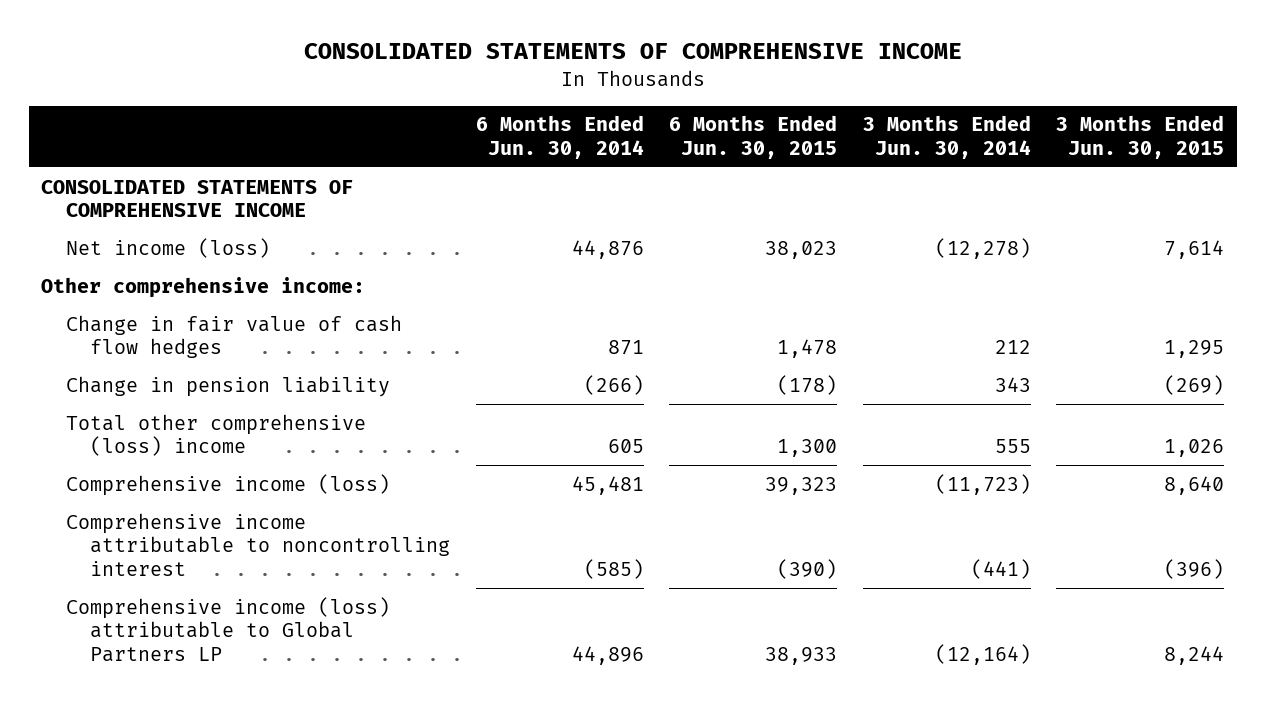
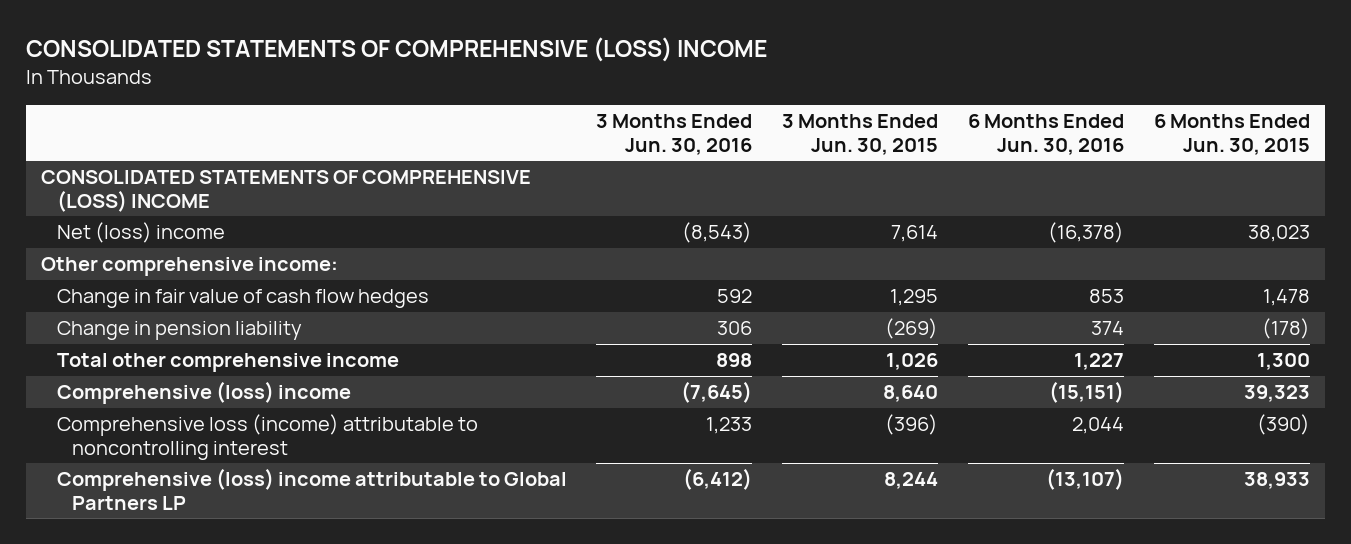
- CONSOLIDATED STATEMENTS OF COMPREHENSIVE INCOME
+ CONSOLIDATED STATEMENTS OF COMPREHENSIVE (LOSS) INCOME
- | 6 Months Ended Jun. 30, 2014 | 6 Months Ended Jun. 30, 2015 | 3 Months Ended Jun. 30, 2014 | 3 Months Ended Jun. 30, 2015
+ | 3 Months Ended Jun. 30, 2016 | 3 Months Ended Jun. 30, 2015 | 6 Months Ended Jun. 30, 2016 | 6 Months Ended Jun. 30, 2015
- CONSOLIDATED STATEMENTS OF COMPREHENSIVE INCOME
- Net income (loss) | 44,876 | 38,023 | (12,278) | 7,614
+ CONSOLIDATED STATEMENTS OF COMPREHENSIVE (LOSS) INCOME
+ Net (loss) income | (8,543) | 7,614 | (16,378) | 38,023
- Total other comprehensive (loss) income | 605 | 1,300 | 555 | 1,026
- Comprehensive income (loss) | 45,481 | 39,323 | (11,723) | 8,640
- Comprehensive income attributable to noncontrolling interest | (585) | (390) | (441) | (396)
- Comprehensive income (loss) attributable to Global Partners LP | 44,896 | 38,933 | (12,164) | 8,244
+ Total other comprehensive income | 898 | 1,026 | 1,227 | 1,300
+ Comprehensive (loss) income | (7,645) | 8,640 | (15,151) | 39,323
+ Comprehensive loss (income) attributable to noncontrolling interest | 1,233 | (396) | 2,044 | (390)
+ Comprehensive (loss) income attributable to Global Partners LP | (6,412) | 8,244 | (13,107) | 38,933

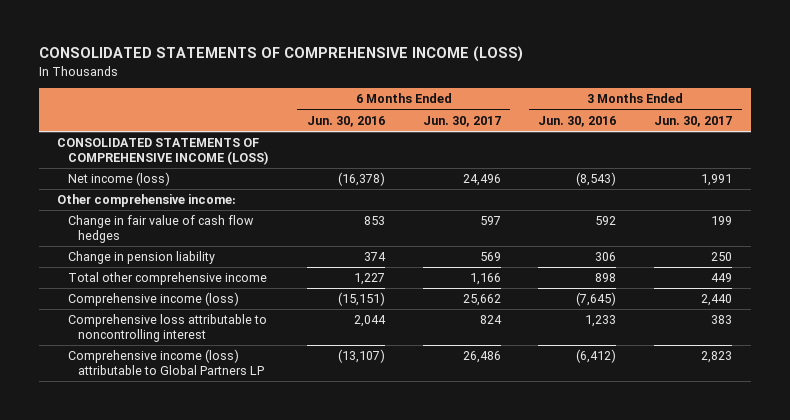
- CONSOLIDATED STATEMENTS OF COMPREHENSIVE (LOSS) INCOME
+ CONSOLIDATED STATEMENTS OF COMPREHENSIVE INCOME (LOSS)
- | 3 Months Ended Jun. 30, 2016 | 3 Months Ended Jun. 30, 2015 | 6 Months Ended Jun. 30, 2016 | 6 Months Ended Jun. 30, 2015
+ | 6 Months Ended Jun. 30, 2016 | 6 Months Ended Jun. 30, 2017 | 3 Months Ended Jun. 30, 2016 | 3 Months Ended Jun. 30, 2017
- CONSOLIDATED STATEMENTS OF COMPREHENSIVE (LOSS) INCOME
- Net (loss) income | (8,543) | 7,614 | (16,378) | 38,023
+ CONSOLIDATED STATEMENTS OF COMPREHENSIVE INCOME (LOSS)
+ Net income (loss) | (16,378) | 24,496 | (8,543) | 1,991
- Comprehensive (loss) income | (7,645) | 8,640 | (15,151) | 39,323
- Comprehensive loss (income) attributable to noncontrolling interest | 1,233 | (396) | 2,044 | (390)
- Comprehensive (loss) income attributable to Global Partners LP | (6,412) | 8,244 | (13,107) | 38,933
+ Comprehensive income (loss) | (15,151) | 25,662 | (7,645) | 2,440
+ Comprehensive loss attributable to noncontrolling interest | 2,044 | 824 | 1,233 | 383
+ Comprehensive income (loss) attributable to Global Partners LP | (13,107) | 26,486 | (6,412) | 2,823

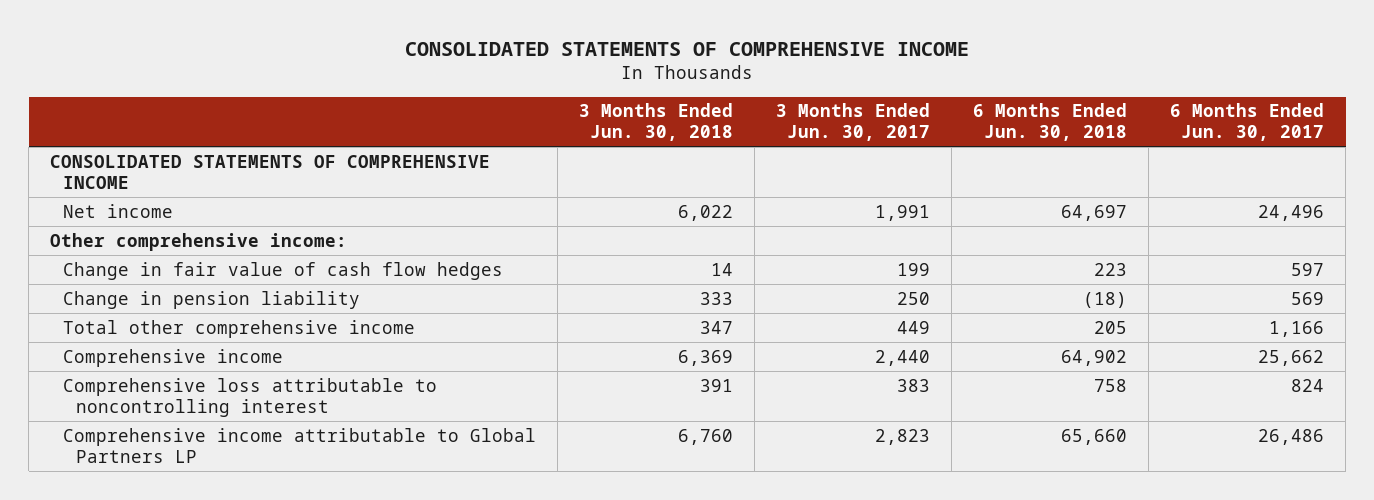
- CONSOLIDATED STATEMENTS OF COMPREHENSIVE INCOME (LOSS)
+ CONSOLIDATED STATEMENTS OF COMPREHENSIVE INCOME
- | 6 Months Ended Jun. 30, 2016 | 6 Months Ended Jun. 30, 2017 | 3 Months Ended Jun. 30, 2016 | 3 Months Ended Jun. 30, 2017
+ | 3 Months Ended Jun. 30, 2018 | 3 Months Ended Jun. 30, 2017 | 6 Months Ended Jun. 30, 2018 | 6 Months Ended Jun. 30, 2017
- CONSOLIDATED STATEMENTS OF COMPREHENSIVE INCOME (LOSS)
- Net income (loss) | (16,378) | 24,496 | (8,543) | 1,991
+ CONSOLIDATED STATEMENTS OF COMPREHENSIVE INCOME
+ Net income | 6,022 | 1,991 | 64,697 | 24,496
- Comprehensive income (loss) | (15,151) | 25,662 | (7,645) | 2,440
+ Comprehensive income | 6,369 | 2,440 | 64,902 | 25,662
- Comprehensive income (loss) attributable to Global Partners LP | (13,107) | 26,486 | (6,412) | 2,823
+ Comprehensive income attributable to Global Partners LP | 6,760 | 2,823 | 65,660 | 26,486

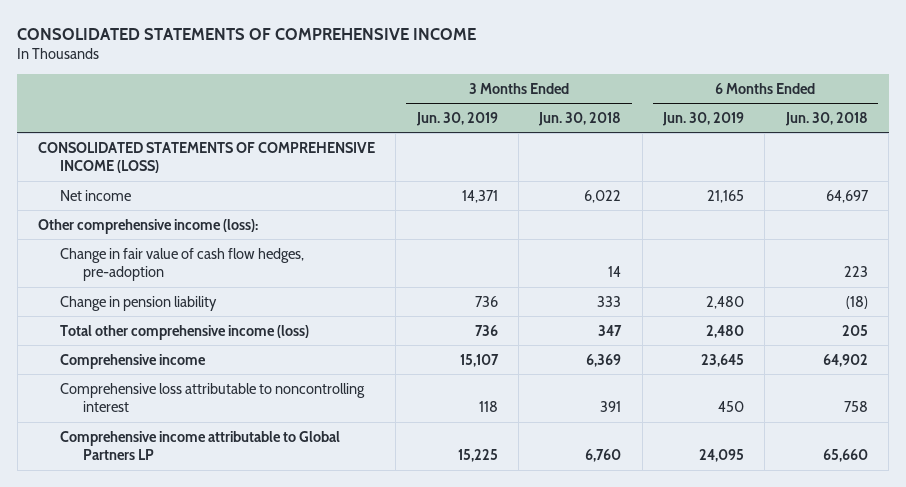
- | 3 Months Ended Jun. 30, 2018 | 3 Months Ended Jun. 30, 2017 | 6 Months Ended Jun. 30, 2018 | 6 Months Ended Jun. 30, 2017
+ | 3 Months Ended Jun. 30, 2019 | 3 Months Ended Jun. 30, 2018 | 6 Months Ended Jun. 30, 2019 | 6 Months Ended Jun. 30, 2018
- CONSOLIDATED STATEMENTS OF COMPREHENSIVE INCOME
+ CONSOLIDATED STATEMENTS OF COMPREHENSIVE INCOME (LOSS)
- Other comprehensive income:
- Change in fair value of cash flow hedges | 14 | 199 | 223 | 597
+ Other comprehensive income (loss):
+ Change in fair value of cash flow hedges, pre-adoption | | 14 | | 223
- Total other comprehensive income | 347 | 449 | 205 | 1,166
+ Total other comprehensive income (loss) | 736 | 347 | 2,480 | 205

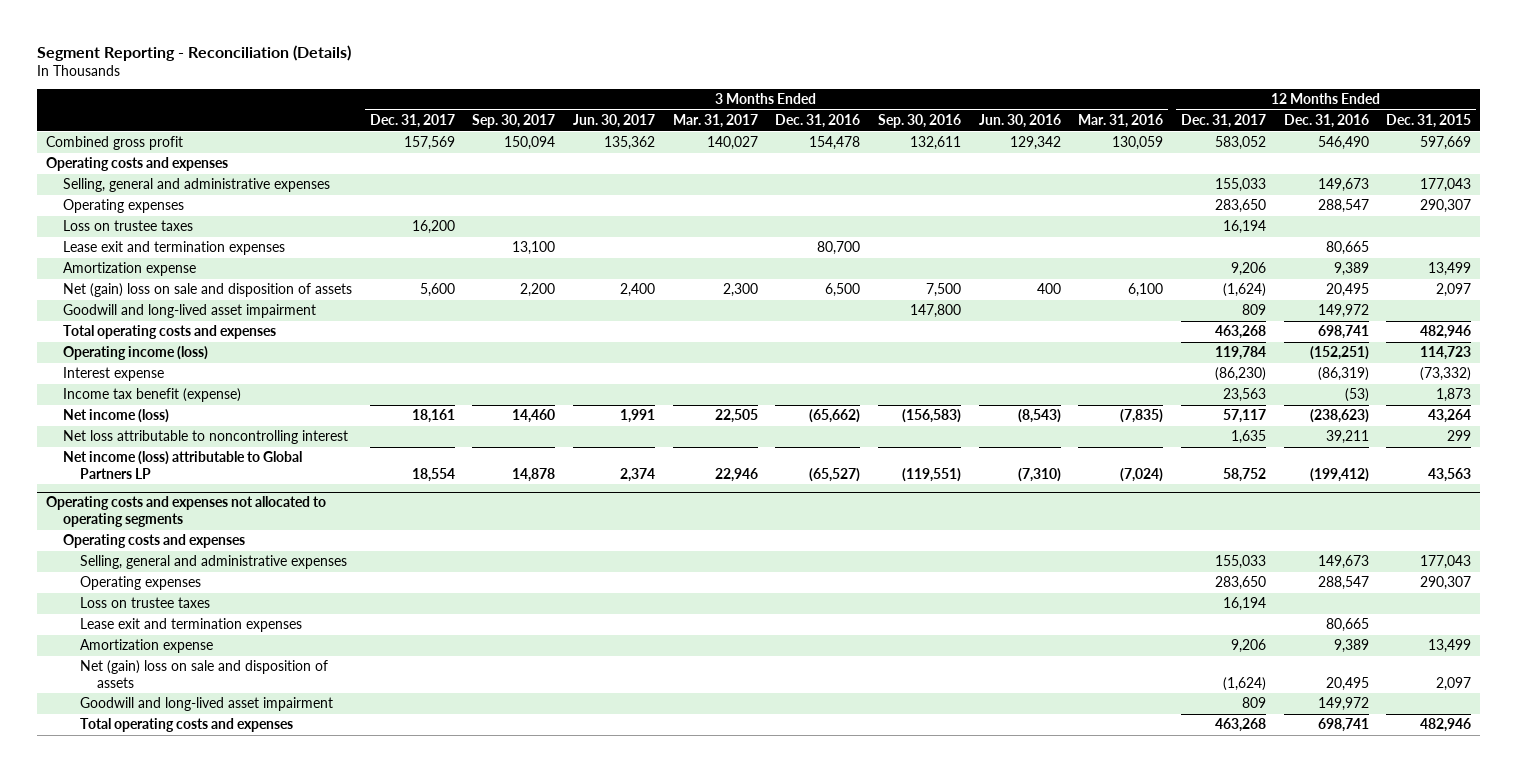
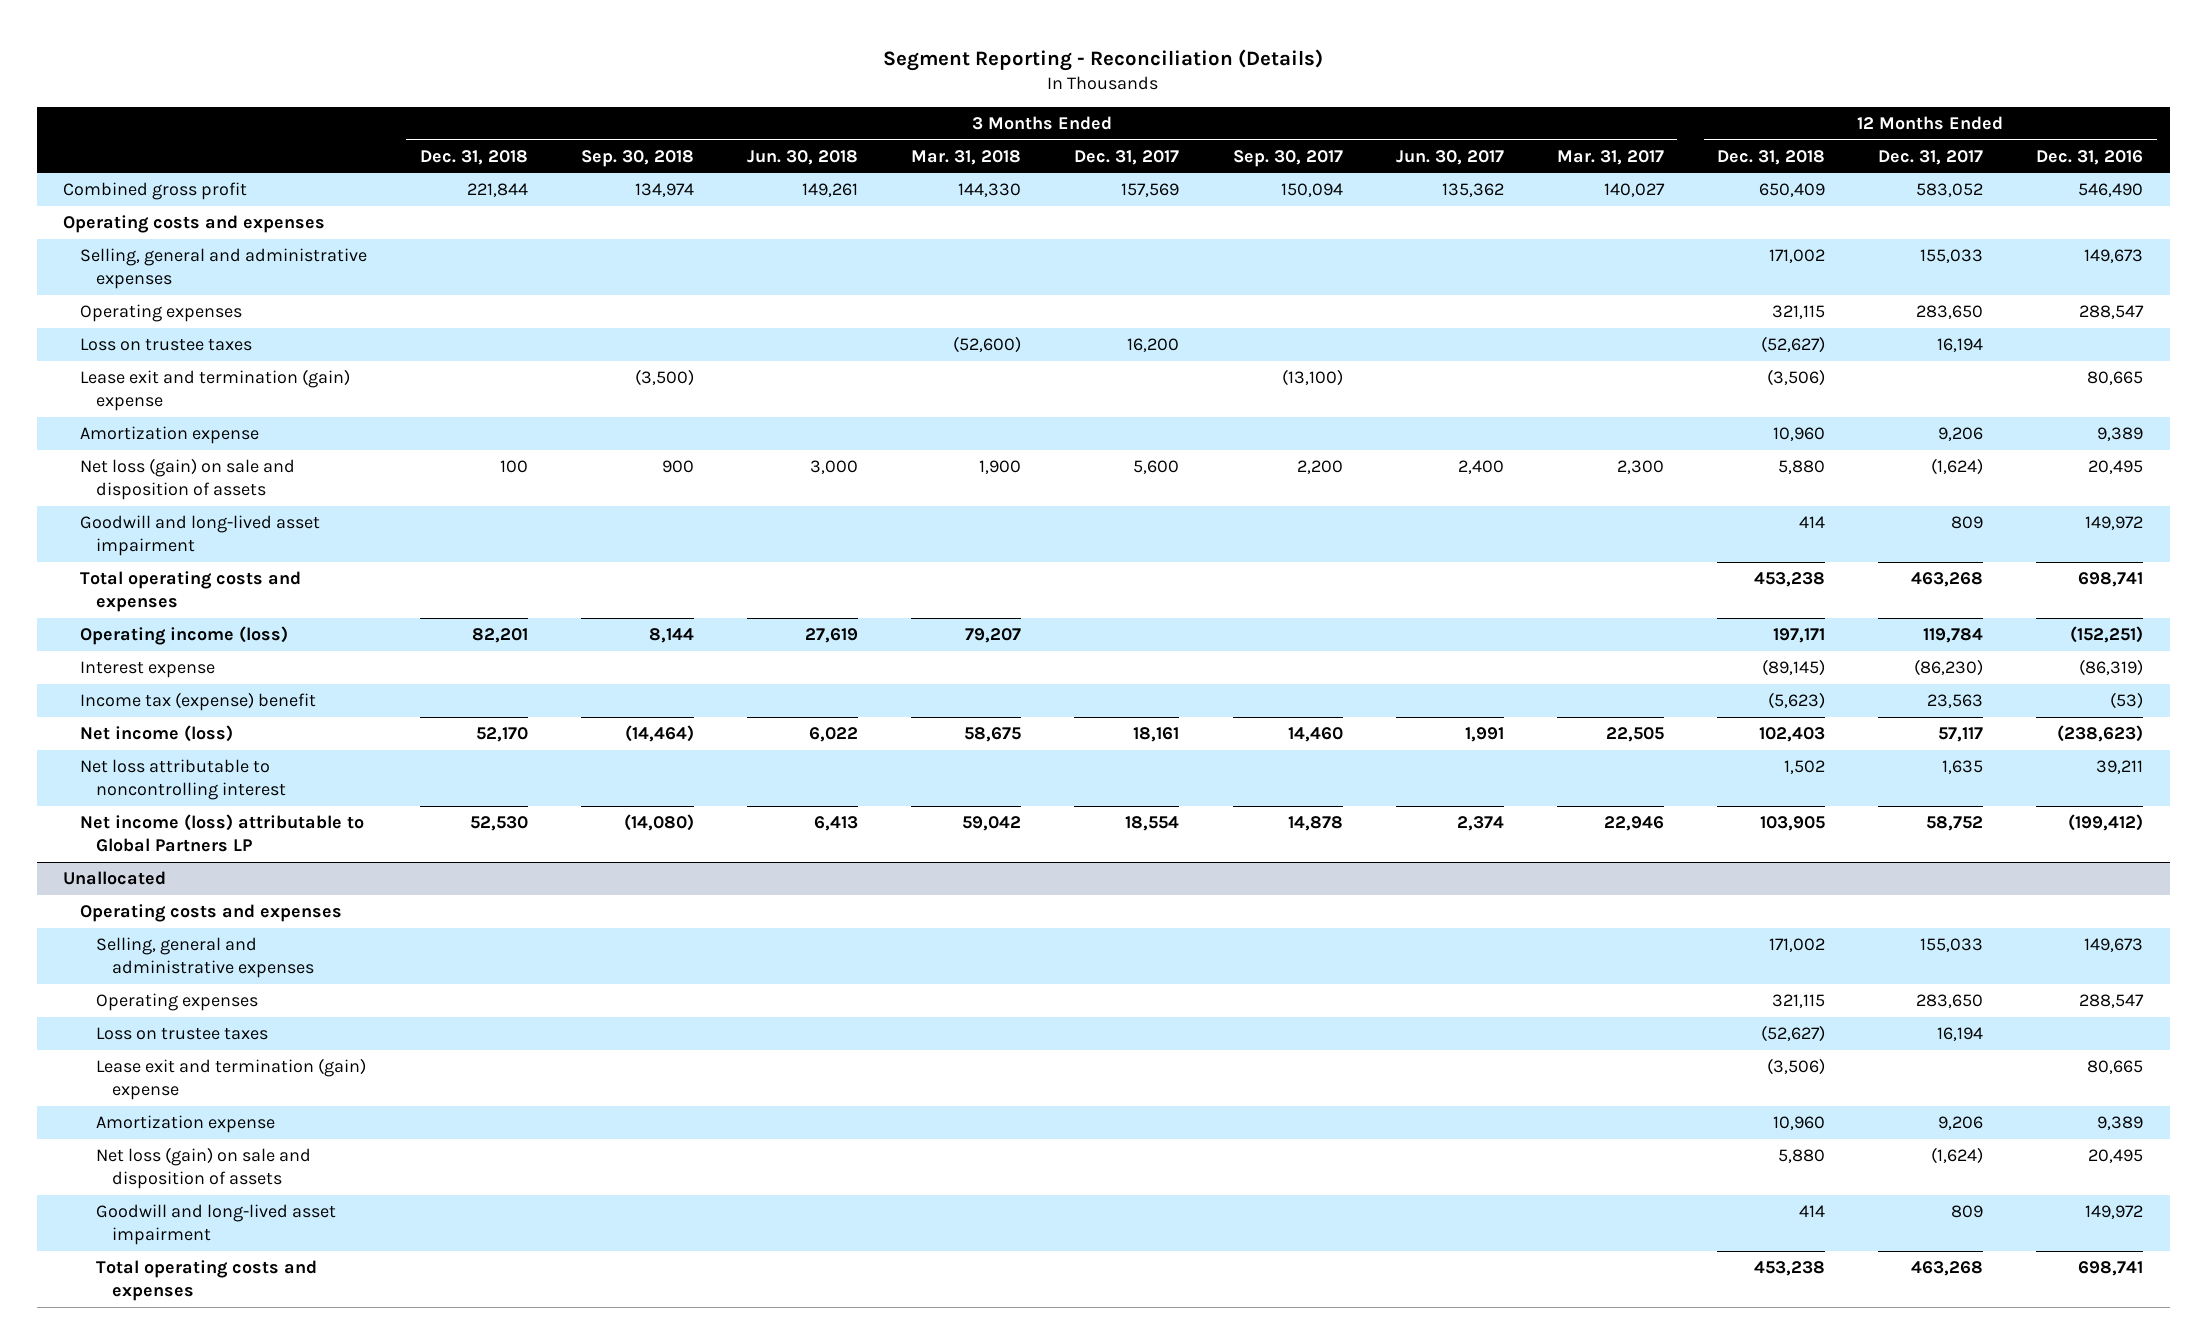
- | 3 Months Ended Dec. 31, 2017 | 3 Months Ended Sep. 30, 2017 | 3 Months Ended Jun. 30, 2017 | 3 Months Ended Mar. 31, 2017 | 3 Months Ended Dec. 31, 2016 | 3 Months Ended Sep. 30, 2016 | 3 Months Ended Jun. 30, 2016 | 3 Months Ended Mar. 31, 2016 | 12 Months Ended Dec. 31, 2017 | 12 Months Ended Dec. 31, 2016 | 12 Months Ended Dec. 31, 2015
+ | 3 Months Ended Dec. 31, 2018 | 3 Months Ended Sep. 30, 2018 | 3 Months Ended Jun. 30, 2018 | 3 Months Ended Mar. 31, 2018 | 3 Months Ended Dec. 31, 2017 | 3 Months Ended Sep. 30, 2017 | 3 Months Ended Jun. 30, 2017 | 3 Months Ended Mar. 31, 2017 | 12 Months Ended Dec. 31, 2018 | 12 Months Ended Dec. 31, 2017 | 12 Months Ended Dec. 31, 2016
- Lease exit and termination expenses | | 13,100 | | | 80,700 | | | | | 80,665 |
+ Lease exit and termination (gain) expense | | (3,500) | | | | (13,100) | | | (3,506) | | 80,665
- Net (gain) loss on sale and disposition of assets | 5,600 | 2,200 | 2,400 | 2,300 | 6,500 | 7,500 | 400 | 6,100 | (1,624) | 20,495 | 2,097
+ Net loss (gain) on sale and disposition of assets | 100 | 900 | 3,000 | 1,900 | 5,600 | 2,200 | 2,400 | 2,300 | 5,880 | (1,624) | 20,495
- Income tax benefit (expense) | | | | | | | | | 23,563 | (53) | 1,873
+ Income tax (expense) benefit | | | | | | | | | (5,623) | 23,563 | (53)
- Operating costs and expenses not allocated to operating segments
+ Unallocated
- Lease exit and termination expenses | | | | | | | | | | 80,665 |
+ Lease exit and termination (gain) expense | | | | | | | | | (3,506) | | 80,665
- Net (gain) loss on sale and disposition of assets | | | | | | | | | (1,624) | 20,495 | 2,097
+ Net loss (gain) on sale and disposition of assets | | | | | | | | | 5,880 | (1,624) | 20,495

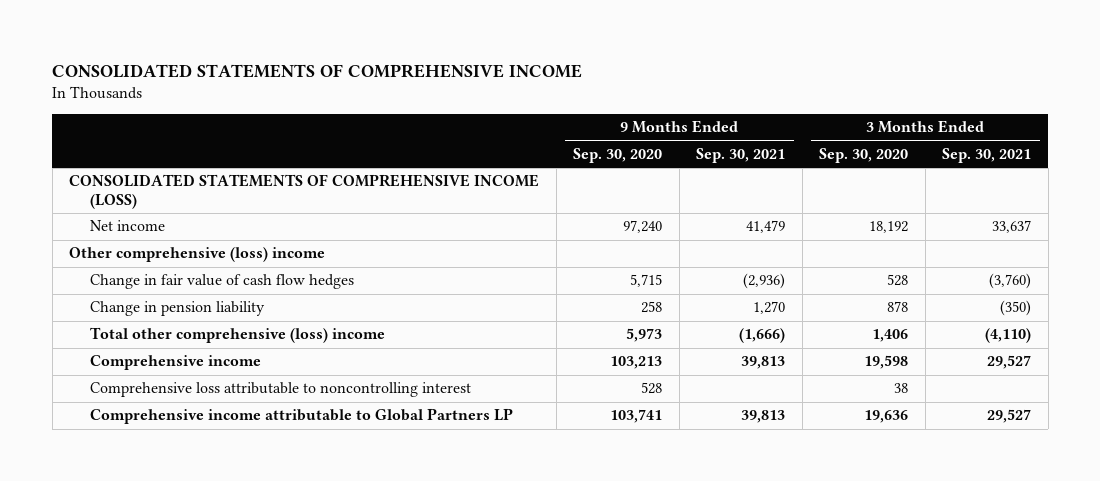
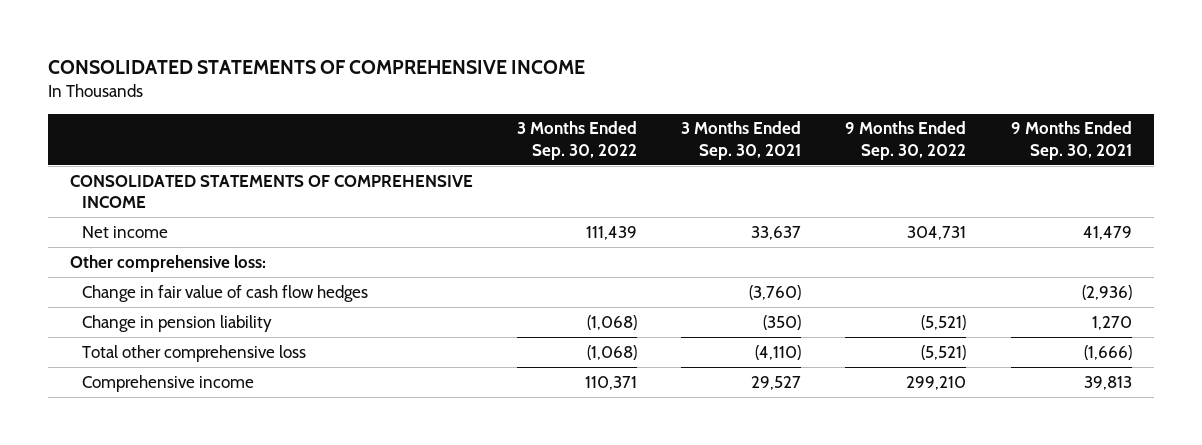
- | 9 Months Ended Sep. 30, 2020 | 9 Months Ended Sep. 30, 2021 | 3 Months Ended Sep. 30, 2020 | 3 Months Ended Sep. 30, 2021
+ | 3 Months Ended Sep. 30, 2022 | 3 Months Ended Sep. 30, 2021 | 9 Months Ended Sep. 30, 2022 | 9 Months Ended Sep. 30, 2021
- CONSOLIDATED STATEMENTS OF COMPREHENSIVE INCOME (LOSS)
+ CONSOLIDATED STATEMENTS OF COMPREHENSIVE INCOME
- Other comprehensive (loss) income
+ Other comprehensive loss:
- Total other comprehensive (loss) income | 5,973 | (1,666) | 1,406 | (4,110)
+ Total other comprehensive loss | (1,068) | (4,110) | (5,521) | (1,666)
- Comprehensive loss attributable to noncontrolling interest | 528 | | 38 |
- Comprehensive income attributable to Global Partners LP | 103,741 | 39,813 | 19,636 | 29,527

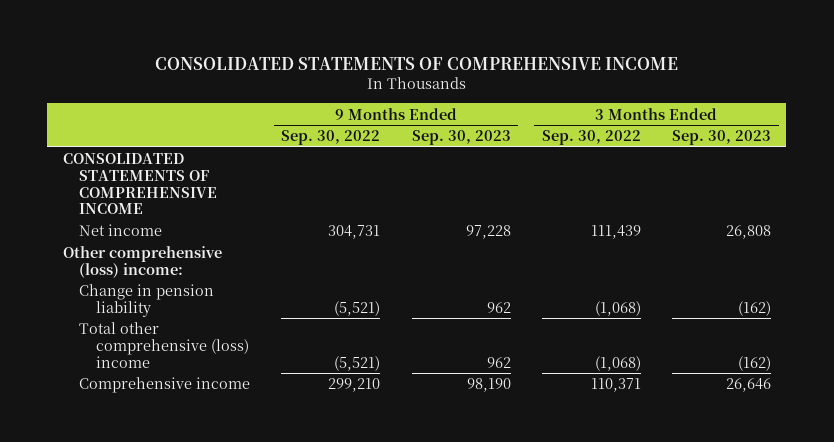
- | 3 Months Ended Sep. 30, 2022 | 3 Months Ended Sep. 30, 2021 | 9 Months Ended Sep. 30, 2022 | 9 Months Ended Sep. 30, 2021
+ | 9 Months Ended Sep. 30, 2022 | 9 Months Ended Sep. 30, 2023 | 3 Months Ended Sep. 30, 2022 | 3 Months Ended Sep. 30, 2023
- Other comprehensive loss:
- Change in fair value of cash flow hedges | | (3,760) | | (2,936)
+ Other comprehensive (loss) income:
- Total other comprehensive loss | (1,068) | (4,110) | (5,521) | (1,666)
+ Total other comprehensive (loss) income | (5,521) | 962 | (1,068) | (162)

